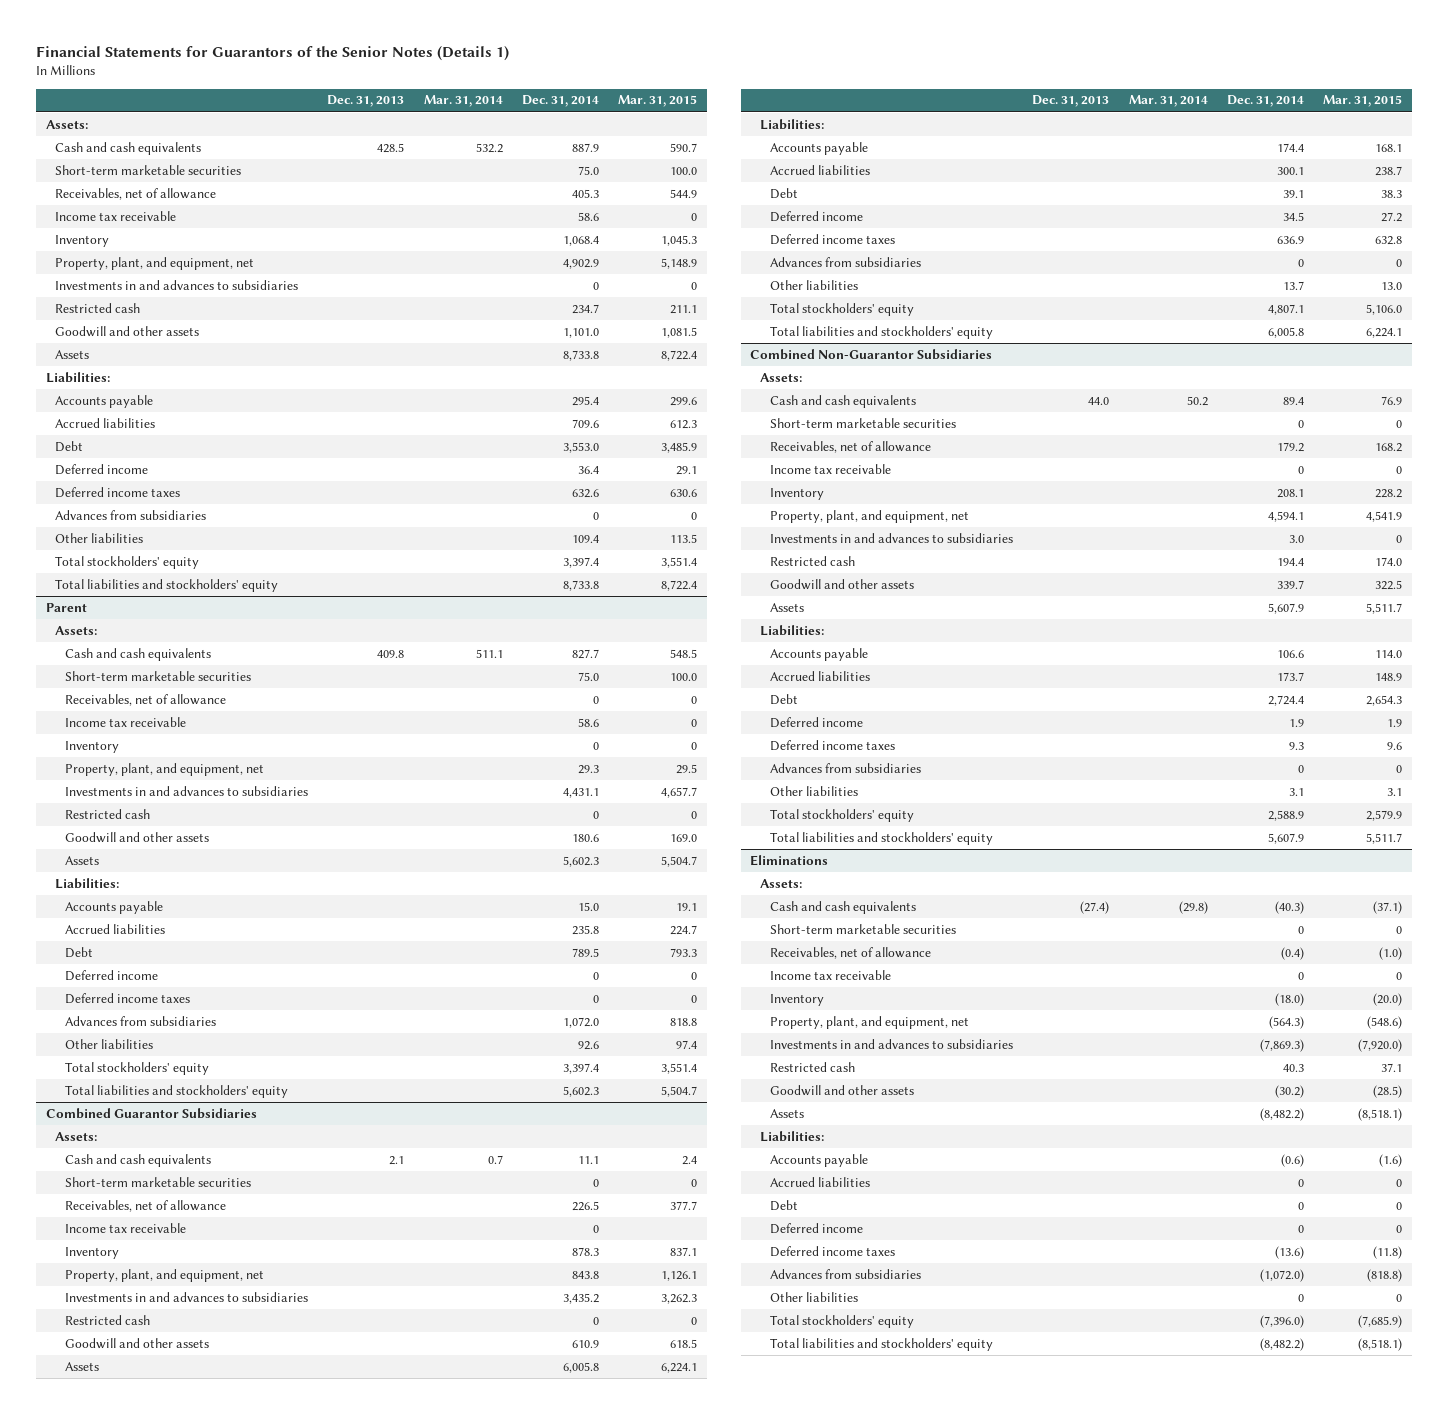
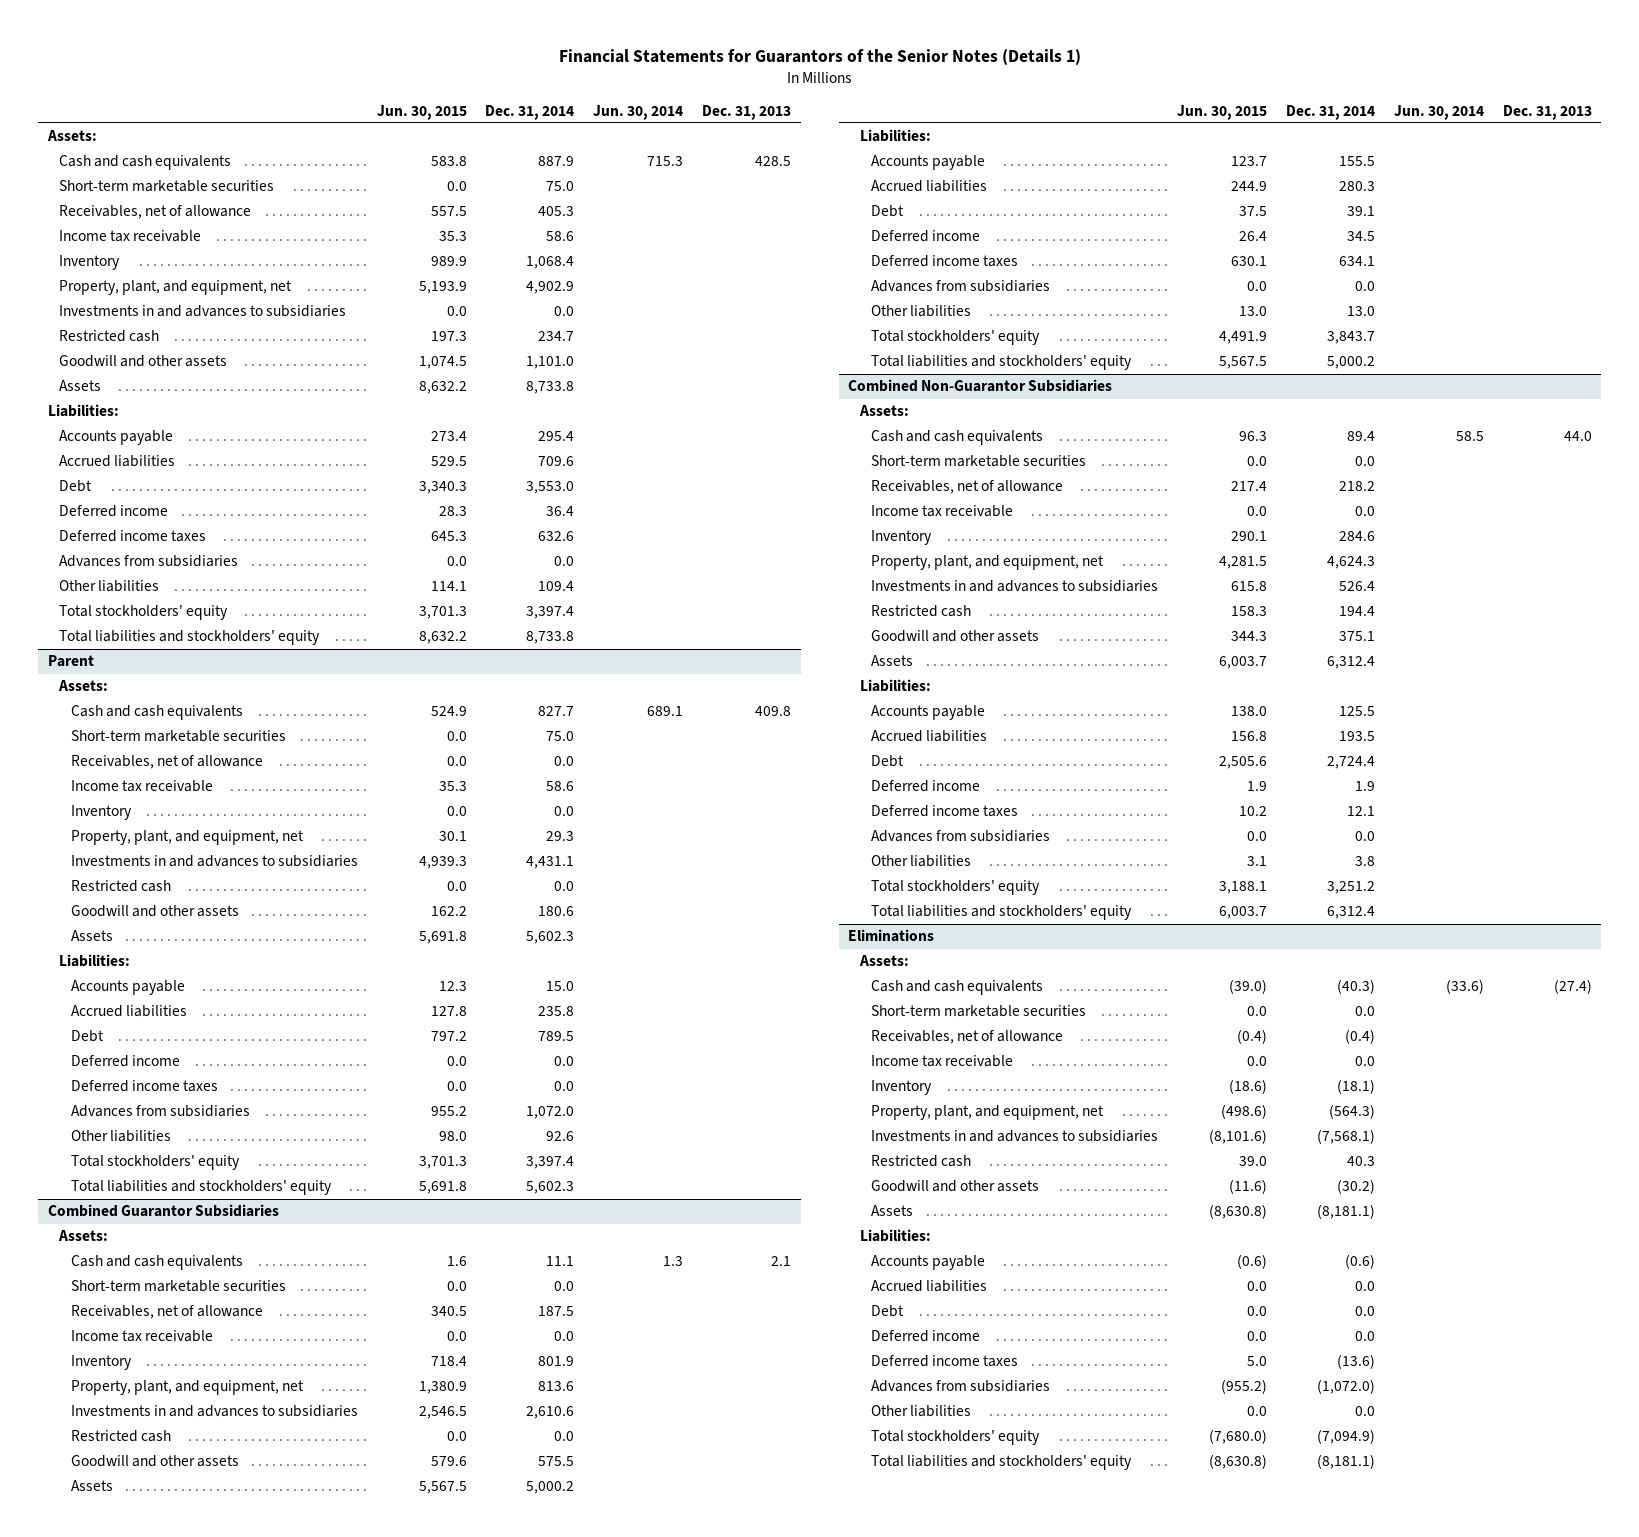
- | Dec. 31, 2013 | Mar. 31, 2014 | Dec. 31, 2014 | Mar. 31, 2015
+ | Jun. 30, 2015 | Dec. 31, 2014 | Jun. 30, 2014 | Dec. 31, 2013
- Investments in and advances to subsidiaries | | | 0 | 0
+ Investments in and advances to subsidiaries | 0.0 | 0.0 | |
- Advances from subsidiaries | | | 0 | 0
+ Advances from subsidiaries | 0.0 | 0.0 | |
@ Parent
- Receivables, net of allowance | | | 0 | 0
+ Receivables, net of allowance | 0.0 | 0.0 | |
- Inventory | | | 0 | 0
+ Inventory | 0.0 | 0.0 | |
- Restricted cash | | | 0 | 0
+ Restricted cash | 0.0 | 0.0 | |
- Deferred income | | | 0 | 0
- Deferred income taxes | | | 0 | 0
+ Deferred income | 0.0 | 0.0 | |
+ Deferred income taxes | 0.0 | 0.0 | |
@ Combined Guarantor Subsidiaries
- Short-term marketable securities | | | 0 | 0
- Receivables, net of allowance | | | 226.5 | 377.7
- Income tax receivable | | | 0 |
- Inventory | | | 878.3 | 837.1
- Property, plant, and equipment, net | | | 843.8 | 1,126.1
- Investments in and advances to subsidiaries | | | 3,435.2 | 3,262.3
- Restricted cash | | | 0 | 0
- Goodwill and other assets | | | 610.9 | 618.5
- Assets | | | 6,005.8 | 6,224.1
+ Short-term marketable securities | 0.0 | 0.0 | |
+ Receivables, net of allowance | 340.5 | 187.5 | |
+ Income tax receivable | 0.0 | 0.0 | |
+ Inventory | 718.4 | 801.9 | |
+ Property, plant, and equipment, net | 1,380.9 | 813.6 | |
+ Investments in and advances to subsidiaries | 2,546.5 | 2,610.6 | |
+ Restricted cash | 0.0 | 0.0 | |
+ Goodwill and other assets | 579.6 | 575.5 | |
+ Assets | 5,567.5 | 5,000.2 | |
- Accounts payable | | | 174.4 | 168.1
- Accrued liabilities | | | 300.1 | 238.7
+ Accounts payable | 123.7 | 155.5 | |
+ Accrued liabilities | 244.9 | 280.3 | |
- Deferred income taxes | | | 636.9 | 632.8
- Advances from subsidiaries | | | 0 | 0
- Other liabilities | | | 13.7 | 13.0
- Total stockholders' equity | | | 4,807.1 | 5,106.0
- Total liabilities and stockholders' equity | | | 6,005.8 | 6,224.1
+ Deferred income taxes | 630.1 | 634.1 | |
+ Advances from subsidiaries | 0.0 | 0.0 | |
+ Other liabilities | 13.0 | 13.0 | |
+ Total stockholders' equity | 4,491.9 | 3,843.7 | |
+ Total liabilities and stockholders' equity | 5,567.5 | 5,000.2 | |
@ Combined Non-Guarantor Subsidiaries
- Short-term marketable securities | | | 0 | 0
- Receivables, net of allowance | | | 179.2 | 168.2
- Income tax receivable | | | 0 | 0
- Inventory | | | 208.1 | 228.2
- Property, plant, and equipment, net | | | 4,594.1 | 4,541.9
- Investments in and advances to subsidiaries | | | 3.0 | 0
+ Short-term marketable securities | 0.0 | 0.0 | |
+ Receivables, net of allowance | 217.4 | 218.2 | |
+ Income tax receivable | 0.0 | 0.0 | |
+ Inventory | 290.1 | 284.6 | |
+ Property, plant, and equipment, net | 4,281.5 | 4,624.3 | |
+ Investments in and advances to subsidiaries | 615.8 | 526.4 | |
- Goodwill and other assets | | | 339.7 | 322.5
- Assets | | | 5,607.9 | 5,511.7
+ Goodwill and other assets | 344.3 | 375.1 | |
+ Assets | 6,003.7 | 6,312.4 | |
- Accounts payable | | | 106.6 | 114.0
- Accrued liabilities | | | 173.7 | 148.9
+ Accounts payable | 138.0 | 125.5 | |
+ Accrued liabilities | 156.8 | 193.5 | |
- Deferred income taxes | | | 9.3 | 9.6
- Advances from subsidiaries | | | 0 | 0
- Other liabilities | | | 3.1 | 3.1
- Total stockholders' equity | | | 2,588.9 | 2,579.9
- Total liabilities and stockholders' equity | | | 5,607.9 | 5,511.7
+ Deferred income taxes | 10.2 | 12.1 | |
+ Advances from subsidiaries | 0.0 | 0.0 | |
+ Other liabilities | 3.1 | 3.8 | |
+ Total stockholders' equity | 3,188.1 | 3,251.2 | |
+ Total liabilities and stockholders' equity | 6,003.7 | 6,312.4 | |
@ Eliminations
- Short-term marketable securities | | | 0 | 0
+ Short-term marketable securities | 0.0 | 0.0 | |
- Income tax receivable | | | 0 | 0
- Inventory | | | (18.0) | (20.0)
+ Income tax receivable | 0.0 | 0.0 | |
+ Inventory | (18.6) | (18.1) | |
- Investments in and advances to subsidiaries | | | (7,869.3) | (7,920.0)
+ Investments in and advances to subsidiaries | (8,101.6) | (7,568.1) | |
- Assets | | | (8,482.2) | (8,518.1)
+ Assets | (8,630.8) | (8,181.1) | |
- Accrued liabilities | | | 0 | 0
- Debt | | | 0 | 0
- Deferred income | | | 0 | 0
+ Accrued liabilities | 0.0 | 0.0 | |
+ Debt | 0.0 | 0.0 | |
+ Deferred income | 0.0 | 0.0 | |
- Other liabilities | | | 0 | 0
- Total stockholders' equity | | | (7,396.0) | (7,685.9)
- Total liabilities and stockholders' equity | | | (8,482.2) | (8,518.1)
+ Other liabilities | 0.0 | 0.0 | |
+ Total stockholders' equity | (7,680.0) | (7,094.9) | |
+ Total liabilities and stockholders' equity | (8,630.8) | (8,181.1) | |

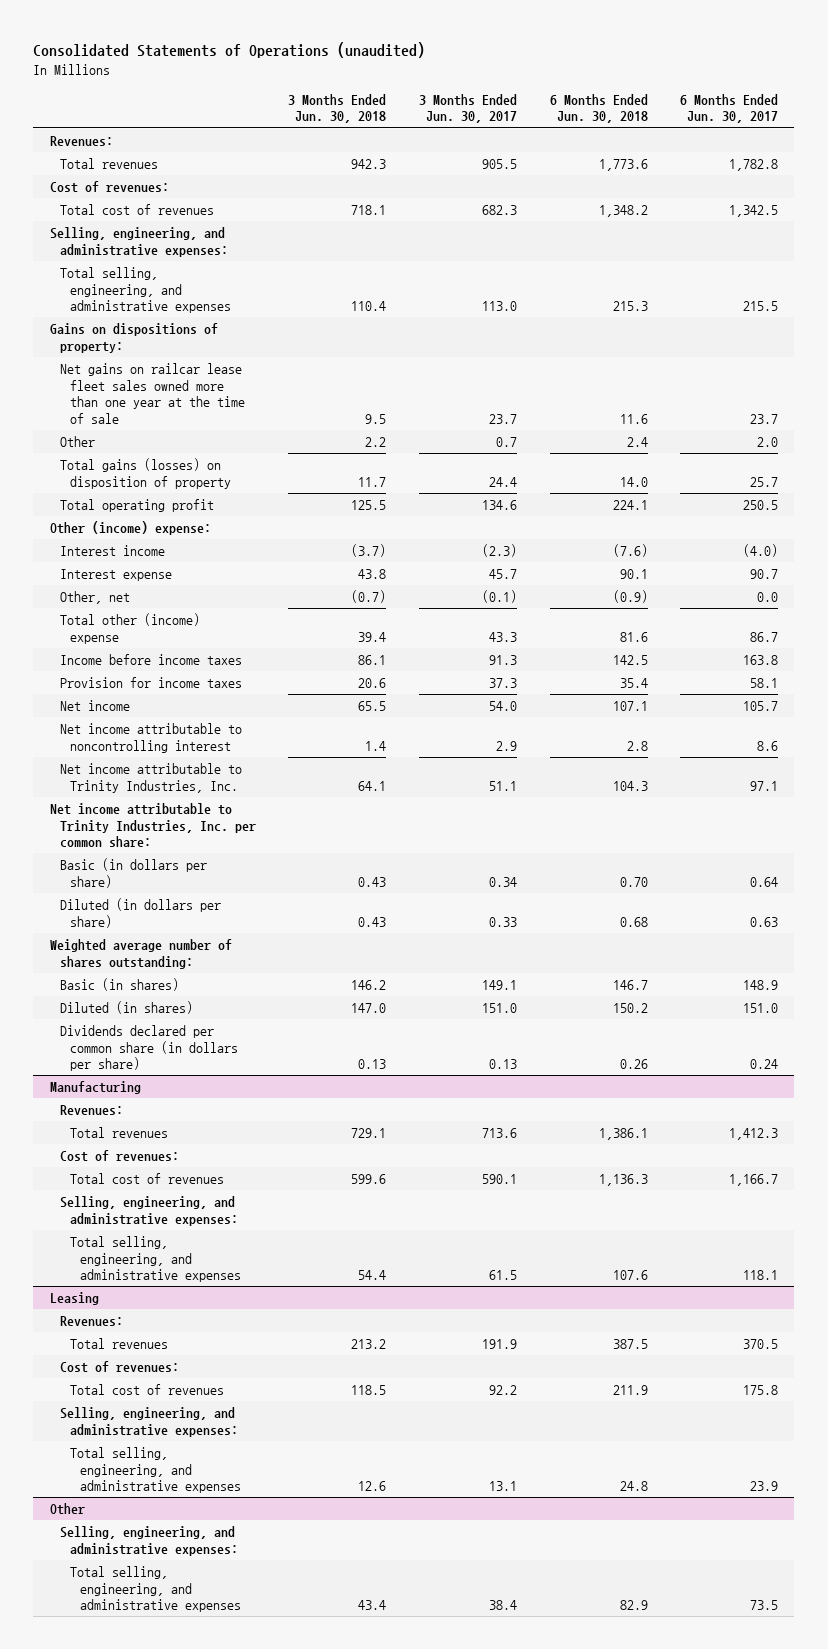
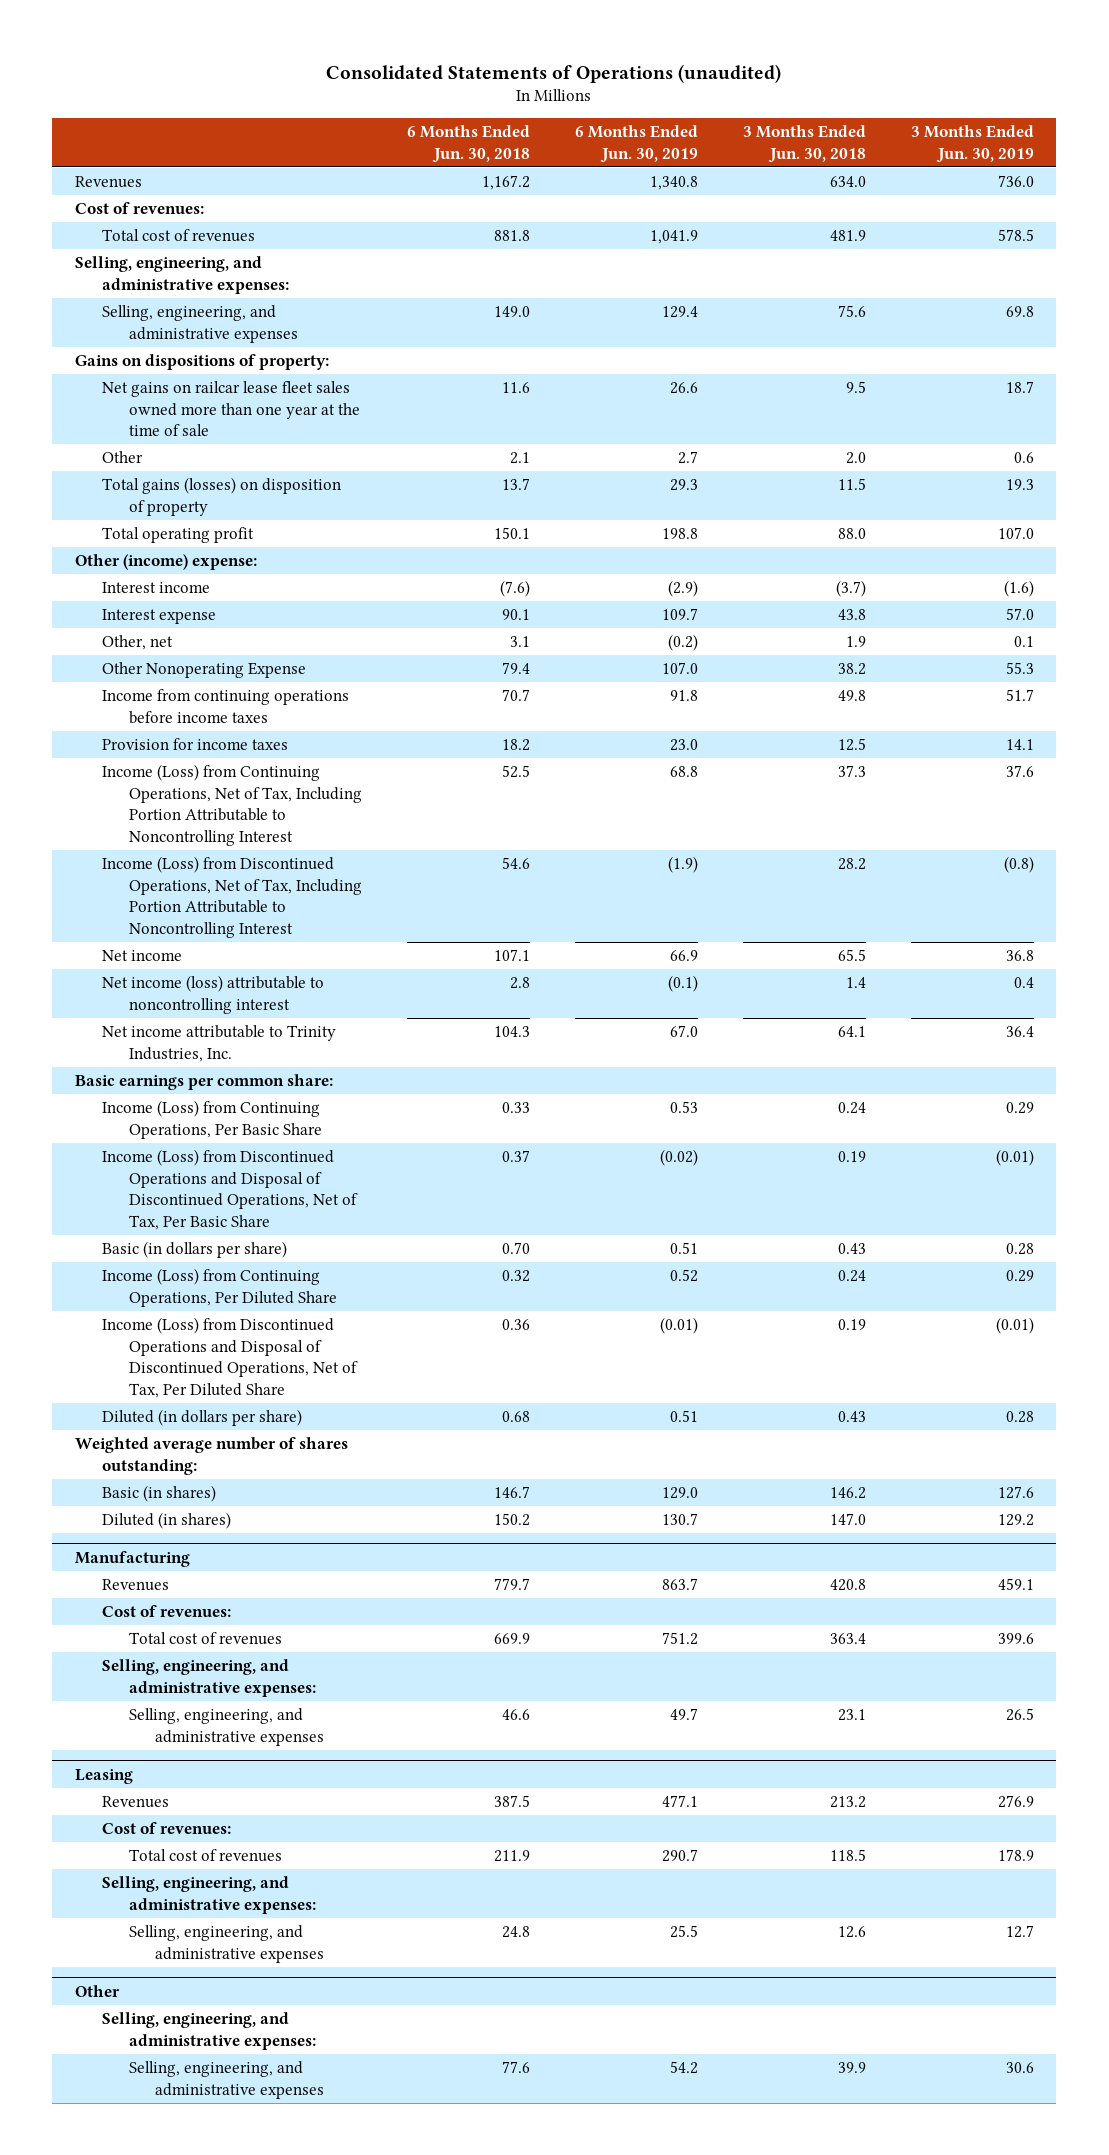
- | 3 Months Ended Jun. 30, 2018 | 3 Months Ended Jun. 30, 2017 | 6 Months Ended Jun. 30, 2018 | 6 Months Ended Jun. 30, 2017
+ | 6 Months Ended Jun. 30, 2018 | 6 Months Ended Jun. 30, 2019 | 3 Months Ended Jun. 30, 2018 | 3 Months Ended Jun. 30, 2019
- Revenues:
- Total revenues | 942.3 | 905.5 | 1,773.6 | 1,782.8
+ Revenues | 1,167.2 | 1,340.8 | 634.0 | 736.0
- Total cost of revenues | 718.1 | 682.3 | 1,348.2 | 1,342.5
+ Total cost of revenues | 881.8 | 1,041.9 | 481.9 | 578.5
- Total selling, engineering, and administrative expenses | 110.4 | 113.0 | 215.3 | 215.5
+ Selling, engineering, and administrative expenses | 149.0 | 129.4 | 75.6 | 69.8
- Other | 2.2 | 0.7 | 2.4 | 2.0
- Total gains (losses) on disposition of property | 11.7 | 24.4 | 14.0 | 25.7
- Total operating profit | 125.5 | 134.6 | 224.1 | 250.5
+ Other | 2.1 | 2.7 | 2.0 | 0.6
+ Total gains (losses) on disposition of property | 13.7 | 29.3 | 11.5 | 19.3
+ Total operating profit | 150.1 | 198.8 | 88.0 | 107.0
- Other, net | (0.7) | (0.1) | (0.9) | 0.0
- Total other (income) expense | 39.4 | 43.3 | 81.6 | 86.7
- Income before income taxes | 86.1 | 91.3 | 142.5 | 163.8
- Provision for income taxes | 20.6 | 37.3 | 35.4 | 58.1
+ Other, net | 3.1 | (0.2) | 1.9 | 0.1
+ Other Nonoperating Expense | 79.4 | 107.0 | 38.2 | 55.3
+ Income from continuing operations before income taxes | 70.7 | 91.8 | 49.8 | 51.7
+ Provision for income taxes | 18.2 | 23.0 | 12.5 | 14.1
+ Income (Loss) from Continuing Operations, Net of Tax, Including Portion Attributable to Noncontrolling Interest | 52.5 | 68.8 | 37.3 | 37.6
+ Income (Loss) from Discontinued Operations, Net of Tax, Including Portion Attributable to Noncontrolling Interest | 54.6 | (1.9) | 28.2 | (0.8)
- Net income attributable to noncontrolling interest | 1.4 | 2.9 | 2.8 | 8.6
+ Net income (loss) attributable to noncontrolling interest | 2.8 | (0.1) | 1.4 | 0.4
- Net income attributable to Trinity Industries, Inc. per common share:
+ Basic earnings per common share:
+ Income (Loss) from Continuing Operations, Per Basic Share | 0.33 | 0.53 | 0.24 | 0.29
+ Income (Loss) from Discontinued Operations and Disposal of Discontinued Operations, Net of Tax, Per Basic Share | 0.37 | (0.02) | 0.19 | (0.01)
+ Income (Loss) from Continuing Operations, Per Diluted Share | 0.32 | 0.52 | 0.24 | 0.29
+ Income (Loss) from Discontinued Operations and Disposal of Discontinued Operations, Net of Tax, Per Diluted Share | 0.36 | (0.01) | 0.19 | (0.01)
- Dividends declared per common share (in dollars per share) | 0.13 | 0.13 | 0.26 | 0.24
@ Manufacturing
- Revenues:
- Total revenues | 729.1 | 713.6 | 1,386.1 | 1,412.3
+ Revenues | 779.7 | 863.7 | 420.8 | 459.1
- Total cost of revenues | 599.6 | 590.1 | 1,136.3 | 1,166.7
+ Total cost of revenues | 669.9 | 751.2 | 363.4 | 399.6
- Total selling, engineering, and administrative expenses | 54.4 | 61.5 | 107.6 | 118.1
+ Selling, engineering, and administrative expenses | 46.6 | 49.7 | 23.1 | 26.5
@ Leasing
- Revenues:
- Total revenues | 213.2 | 191.9 | 387.5 | 370.5
+ Revenues | 387.5 | 477.1 | 213.2 | 276.9
- Total selling, engineering, and administrative expenses | 12.6 | 13.1 | 24.8 | 23.9
+ Selling, engineering, and administrative expenses | 24.8 | 25.5 | 12.6 | 12.7
@ Other
- Total selling, engineering, and administrative expenses | 43.4 | 38.4 | 82.9 | 73.5
+ Selling, engineering, and administrative expenses | 77.6 | 54.2 | 39.9 | 30.6

